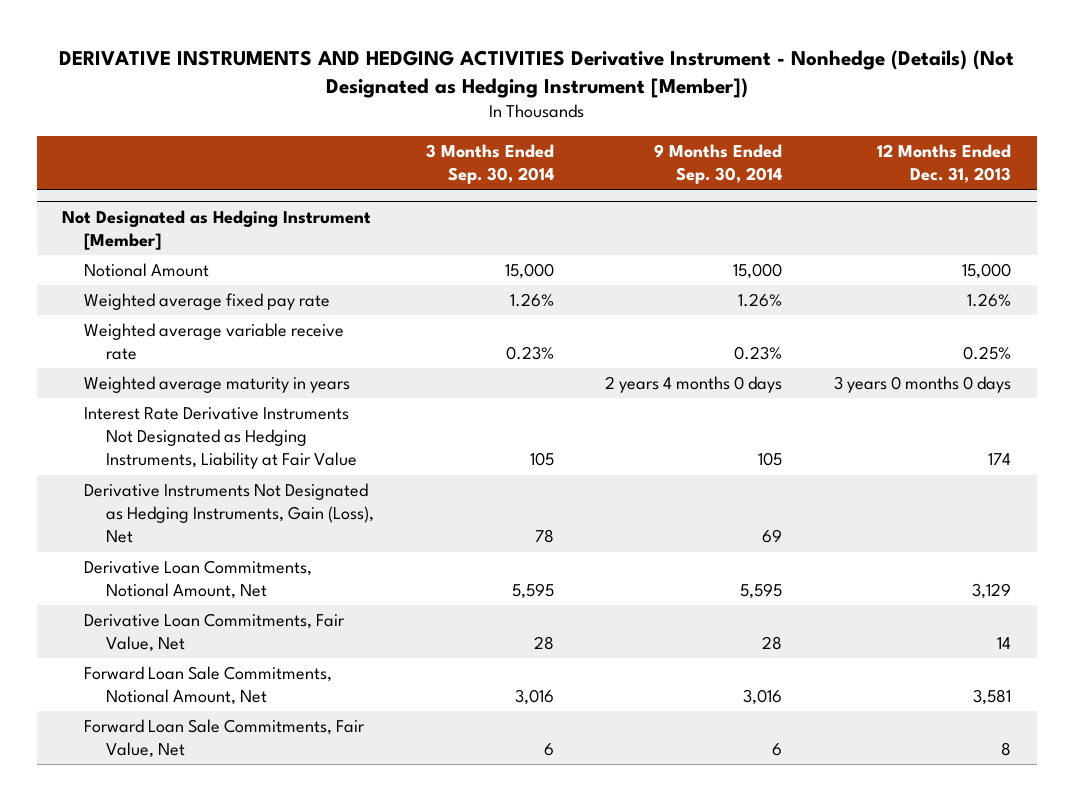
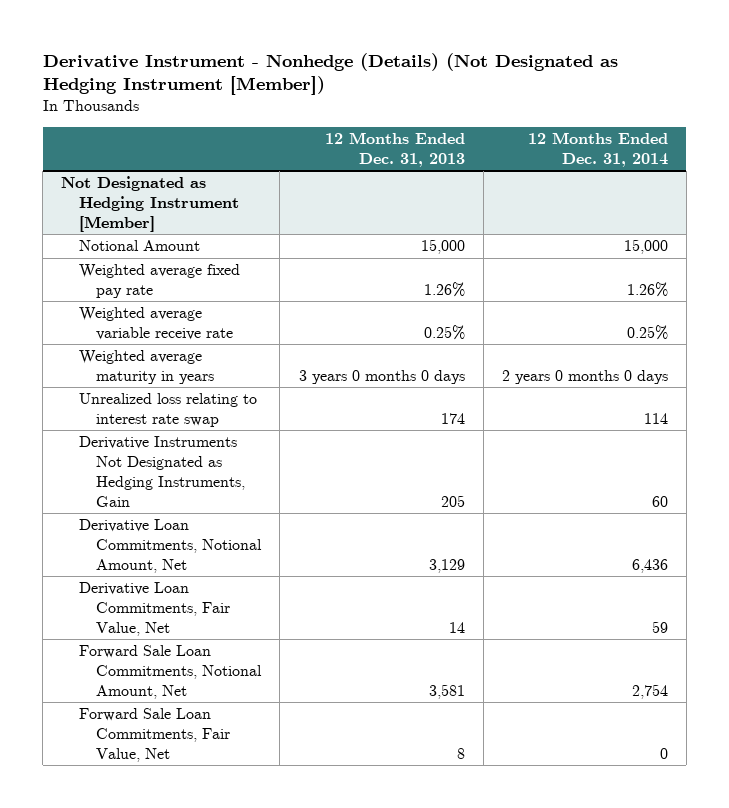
- DERIVATIVE INSTRUMENTS AND HEDGING ACTIVITIES Derivative Instrument - Nonhedge (Details) (Not Designated as Hedging Instrument [Member])
+ Derivative Instrument - Nonhedge (Details) (Not Designated as Hedging Instrument [Member])
- | 3 Months Ended Sep. 30, 2014 | 9 Months Ended Sep. 30, 2014 | 12 Months Ended Dec. 31, 2013
+ | 12 Months Ended Dec. 31, 2013 | 12 Months Ended Dec. 31, 2014
@ Not Designated as Hedging Instrument [Member]
- Interest Rate Derivative Instruments Not Designated as Hedging Instruments, Liability at Fair Value | 105 | 105 | 174
- Derivative Instruments Not Designated as Hedging Instruments, Gain (Loss), Net | 78 | 69 |
+ Unrealized loss relating to interest rate swap | 174 | 114
+ Derivative Instruments Not Designated as Hedging Instruments, Gain | 205 | 60
- Forward Loan Sale Commitments, Notional Amount, Net | 3,016 | 3,016 | 3,581
- Forward Loan Sale Commitments, Fair Value, Net | 6 | 6 | 8
+ Forward Sale Loan Commitments, Notional Amount, Net | 3,581 | 2,754
+ Forward Sale Loan Commitments, Fair Value, Net | 8 | 0

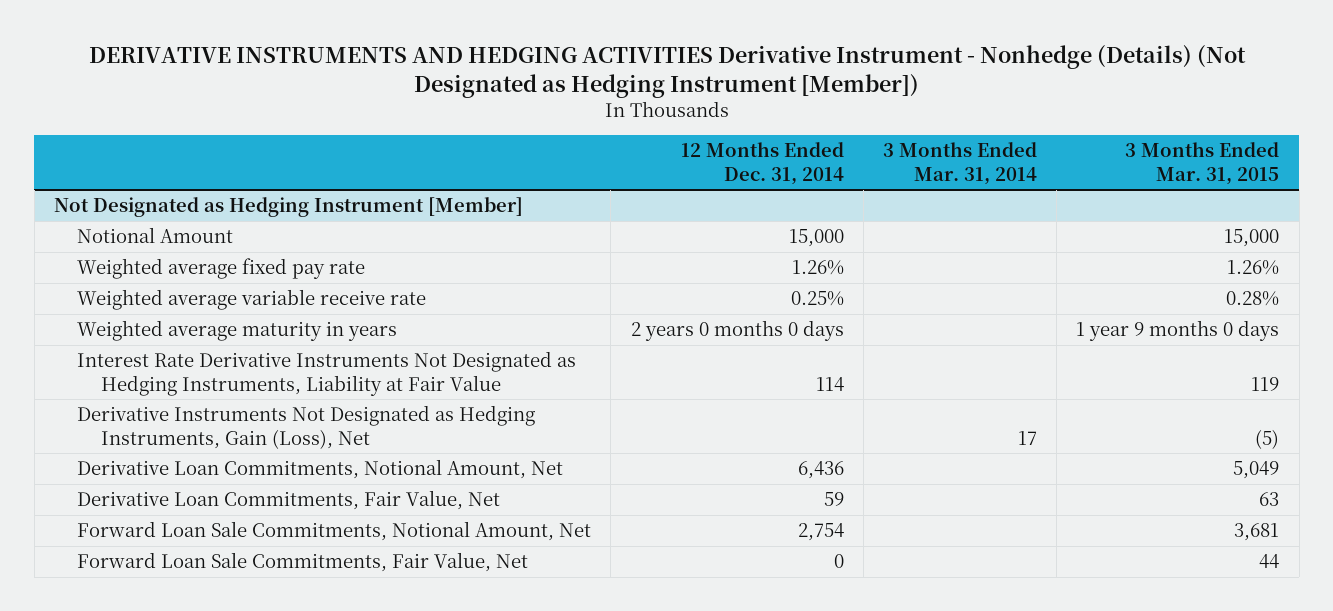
- Derivative Instrument - Nonhedge (Details) (Not Designated as Hedging Instrument [Member])
+ DERIVATIVE INSTRUMENTS AND HEDGING ACTIVITIES Derivative Instrument - Nonhedge (Details) (Not Designated as Hedging Instrument [Member])
- | 12 Months Ended Dec. 31, 2013 | 12 Months Ended Dec. 31, 2014
+ | 12 Months Ended Dec. 31, 2014 | 3 Months Ended Mar. 31, 2014 | 3 Months Ended Mar. 31, 2015
@ Not Designated as Hedging Instrument [Member]
- Unrealized loss relating to interest rate swap | 174 | 114
- Derivative Instruments Not Designated as Hedging Instruments, Gain | 205 | 60
+ Interest Rate Derivative Instruments Not Designated as Hedging Instruments, Liability at Fair Value | 114 | | 119
+ Derivative Instruments Not Designated as Hedging Instruments, Gain (Loss), Net | | 17 | (5)
- Forward Sale Loan Commitments, Notional Amount, Net | 3,581 | 2,754
- Forward Sale Loan Commitments, Fair Value, Net | 8 | 0
+ Forward Loan Sale Commitments, Notional Amount, Net | 2,754 | | 3,681
+ Forward Loan Sale Commitments, Fair Value, Net | 0 | | 44

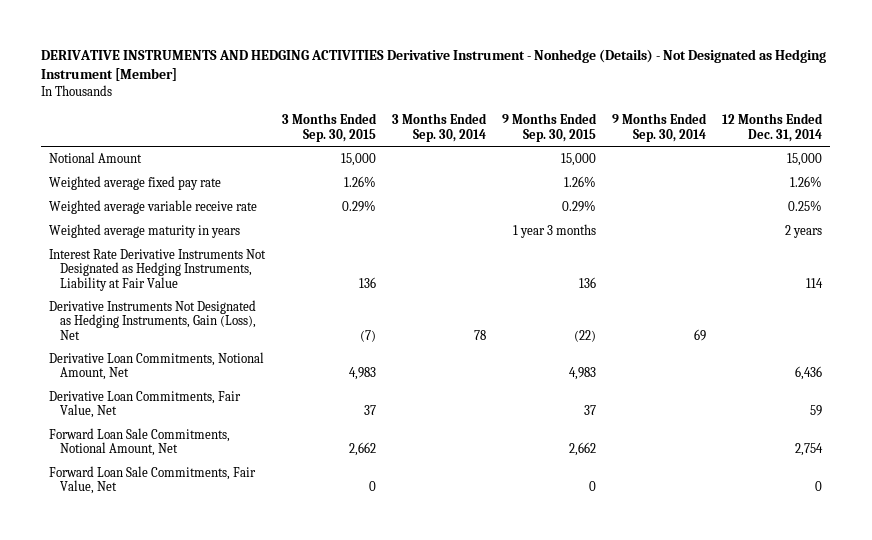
- DERIVATIVE INSTRUMENTS AND HEDGING ACTIVITIES Derivative Instrument - Nonhedge (Details) (Not Designated as Hedging Instrument [Member])
+ DERIVATIVE INSTRUMENTS AND HEDGING ACTIVITIES Derivative Instrument - Nonhedge (Details) - Not Designated as Hedging Instrument [Member]
- | 12 Months Ended Dec. 31, 2014 | 3 Months Ended Mar. 31, 2014 | 3 Months Ended Mar. 31, 2015
+ | 3 Months Ended Sep. 30, 2015 | 3 Months Ended Sep. 30, 2014 | 9 Months Ended Sep. 30, 2015 | 9 Months Ended Sep. 30, 2014 | 12 Months Ended Dec. 31, 2014
- Not Designated as Hedging Instrument [Member]
- Weighted average maturity in years | 2 years 0 months 0 days | | 1 year 9 months 0 days
+ Weighted average maturity in years | | | 1 year 3 months | | 2 years

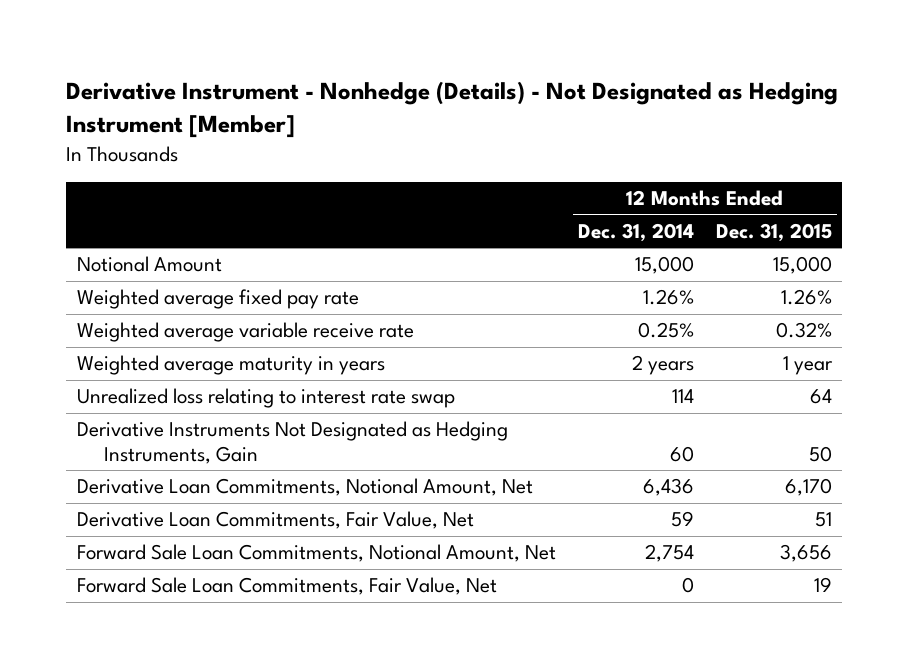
- DERIVATIVE INSTRUMENTS AND HEDGING ACTIVITIES Derivative Instrument - Nonhedge (Details) - Not Designated as Hedging Instrument [Member]
+ Derivative Instrument - Nonhedge (Details) - Not Designated as Hedging Instrument [Member]
- | 3 Months Ended Sep. 30, 2015 | 3 Months Ended Sep. 30, 2014 | 9 Months Ended Sep. 30, 2015 | 9 Months Ended Sep. 30, 2014 | 12 Months Ended Dec. 31, 2014
+ | 12 Months Ended Dec. 31, 2014 | 12 Months Ended Dec. 31, 2015
- Interest Rate Derivative Instruments Not Designated as Hedging Instruments, Liability at Fair Value | 136 | | 136 | | 114
- Derivative Instruments Not Designated as Hedging Instruments, Gain (Loss), Net | (7) | 78 | (22) | 69 |
+ Unrealized loss relating to interest rate swap | 114 | 64
+ Derivative Instruments Not Designated as Hedging Instruments, Gain | 60 | 50
- Forward Loan Sale Commitments, Notional Amount, Net | 2,662 | | 2,662 | | 2,754
- Forward Loan Sale Commitments, Fair Value, Net | 0 | | 0 | | 0
+ Forward Sale Loan Commitments, Notional Amount, Net | 2,754 | 3,656
+ Forward Sale Loan Commitments, Fair Value, Net | 0 | 19

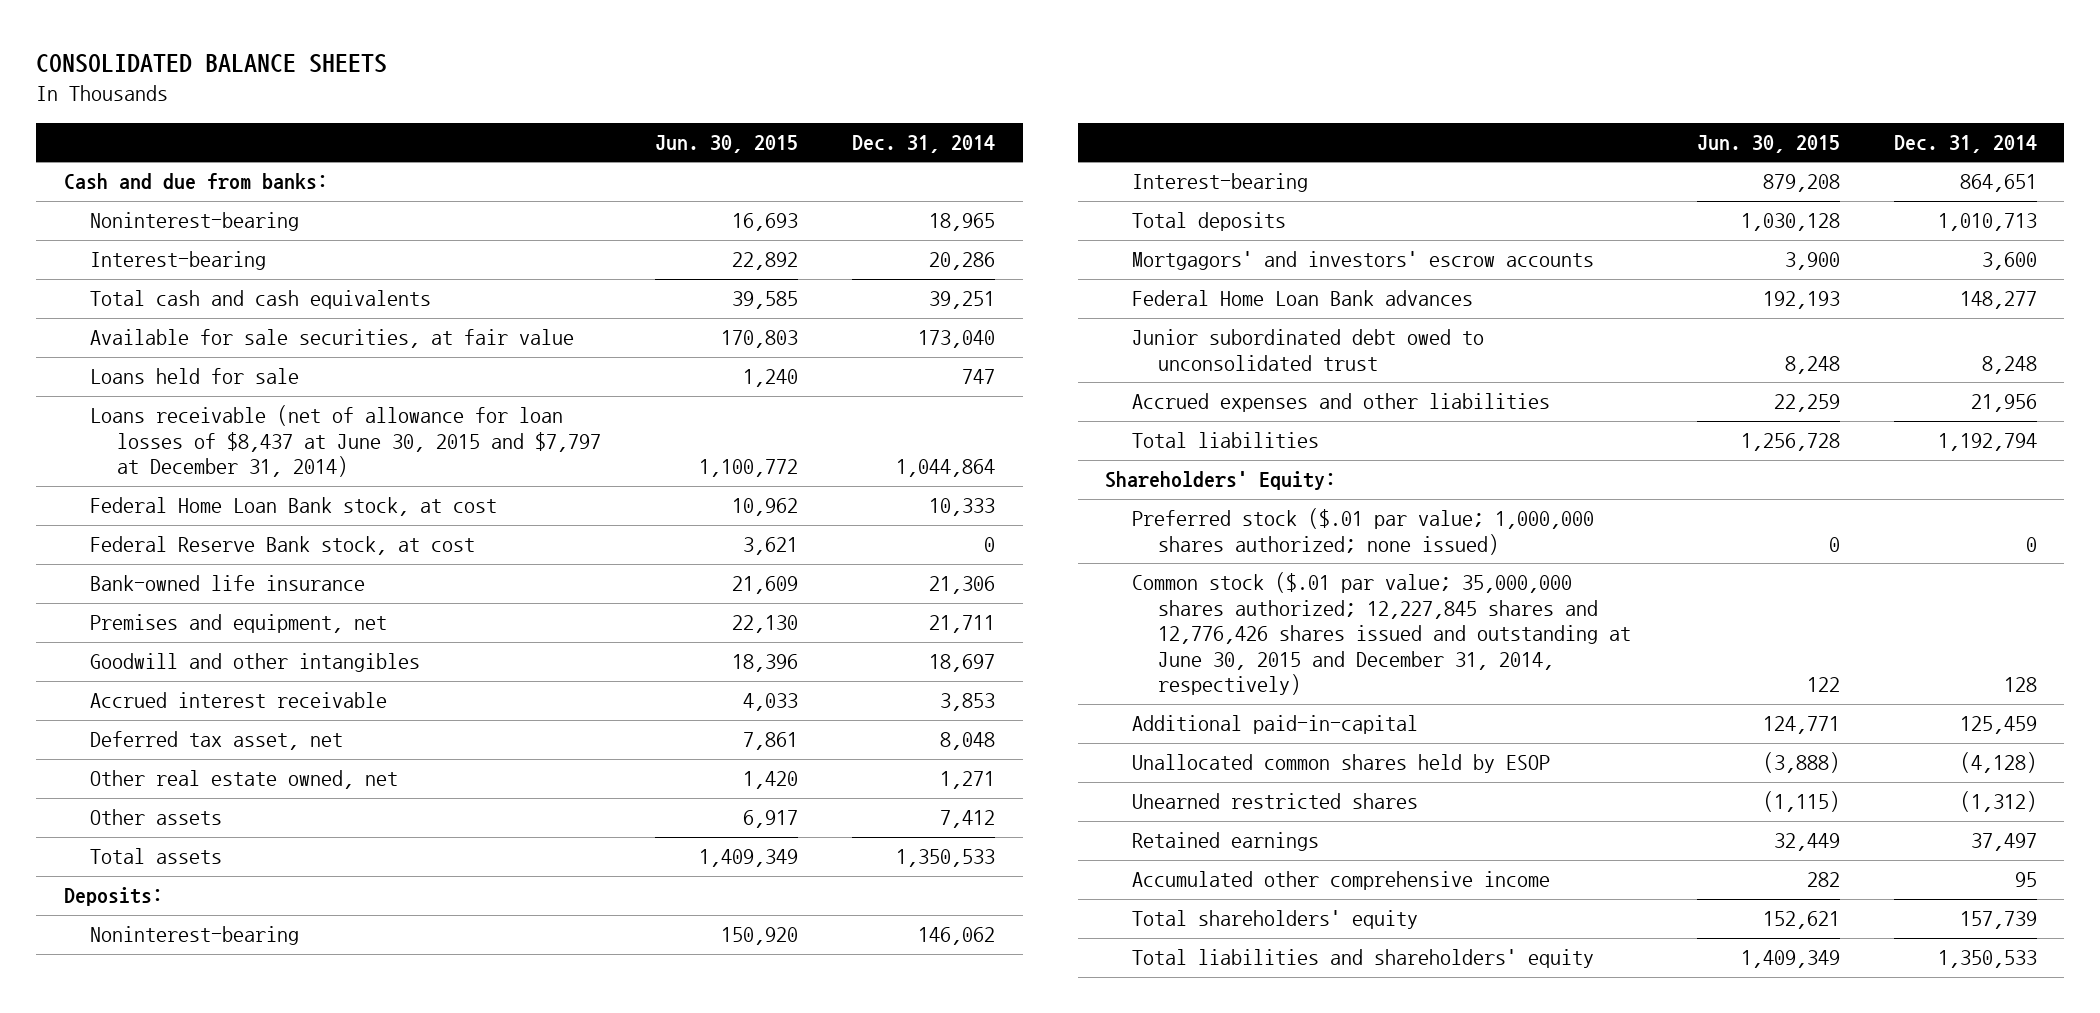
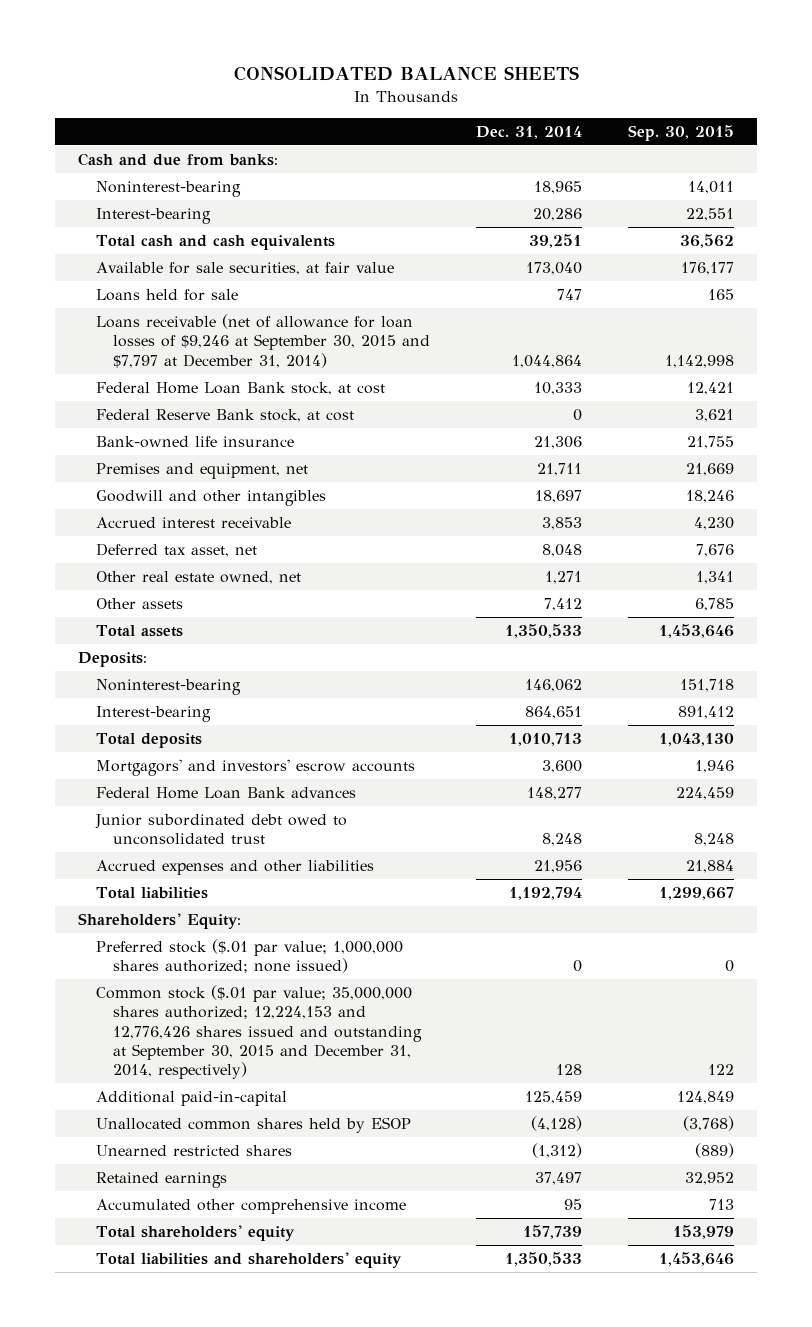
- | Jun. 30, 2015 | Dec. 31, 2014
+ | Dec. 31, 2014 | Sep. 30, 2015
- Loans receivable (net of allowance for loan losses of $8,437 at June 30, 2015 and $7,797 at December 31, 2014) | 1,100,772 | 1,044,864
+ Loans receivable (net of allowance for loan losses of $9,246 at September 30, 2015 and $7,797 at December 31, 2014) | 1,044,864 | 1,142,998
- Common stock ($.01 par value; 35,000,000 shares authorized; 12,227,845 shares and 12,776,426 shares issued and outstanding at June 30, 2015 and December 31, 2014, respectively) | 122 | 128
+ Common stock ($.01 par value; 35,000,000 shares authorized; 12,224,153 and 12,776,426 shares issued and outstanding at September 30, 2015 and December 31, 2014, respectively) | 128 | 122

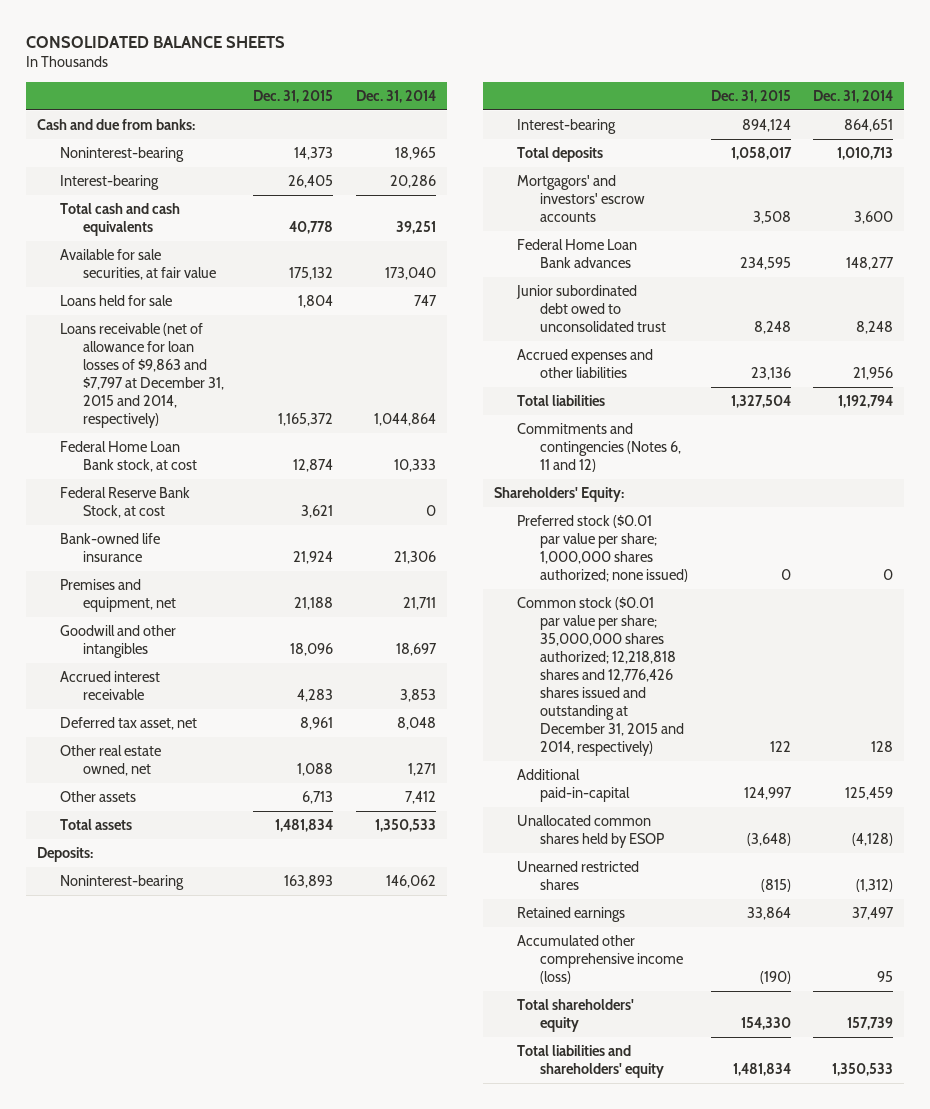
- | Dec. 31, 2014 | Sep. 30, 2015
+ | Dec. 31, 2015 | Dec. 31, 2014
- Loans receivable (net of allowance for loan losses of $9,246 at September 30, 2015 and $7,797 at December 31, 2014) | 1,044,864 | 1,142,998
+ Loans receivable (net of allowance for loan losses of $9,863 and $7,797 at December 31, 2015 and 2014, respectively) | 1,165,372 | 1,044,864
- Federal Reserve Bank stock, at cost | 0 | 3,621
+ Federal Reserve Bank Stock, at cost | 3,621 | 0
+ Commitments and contingencies (Notes 6, 11 and 12)
- Preferred stock ($.01 par value; 1,000,000 shares authorized; none issued) | 0 | 0
- Common stock ($.01 par value; 35,000,000 shares authorized; 12,224,153 and 12,776,426 shares issued and outstanding at September 30, 2015 and December 31, 2014, respectively) | 128 | 122
+ Preferred stock ($0.01 par value per share; 1,000,000 shares authorized; none issued) | 0 | 0
+ Common stock ($0.01 par value per share; 35,000,000 shares authorized; 12,218,818 shares and 12,776,426 shares issued and outstanding at December 31, 2015 and 2014, respectively) | 122 | 128
- Accumulated other comprehensive income | 95 | 713
+ Accumulated other comprehensive income (loss) | (190) | 95

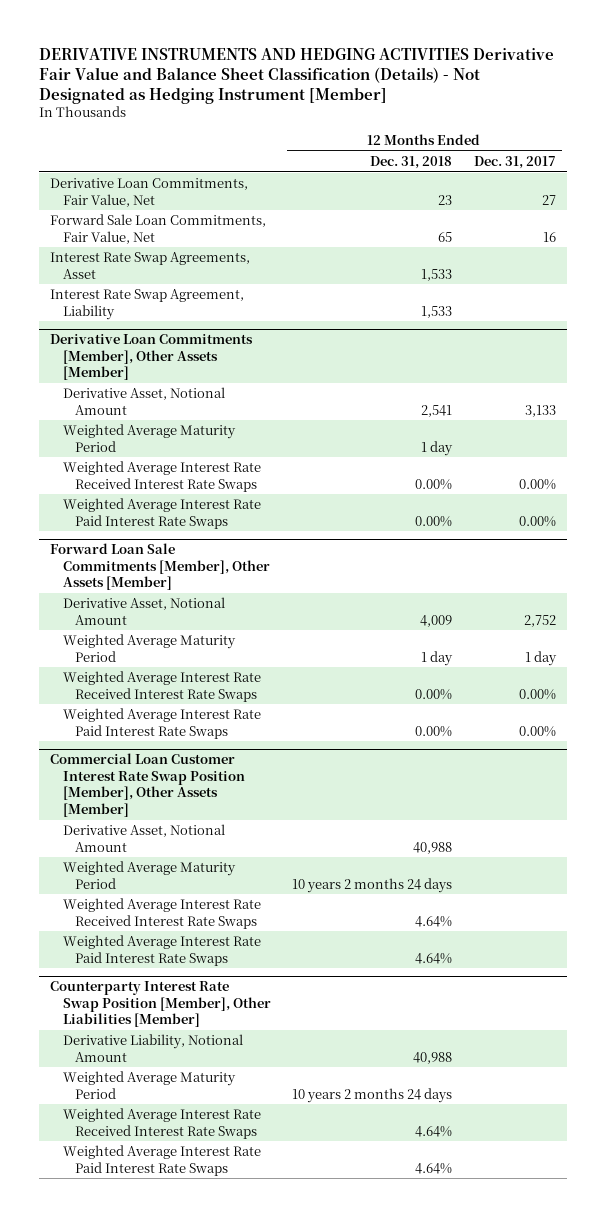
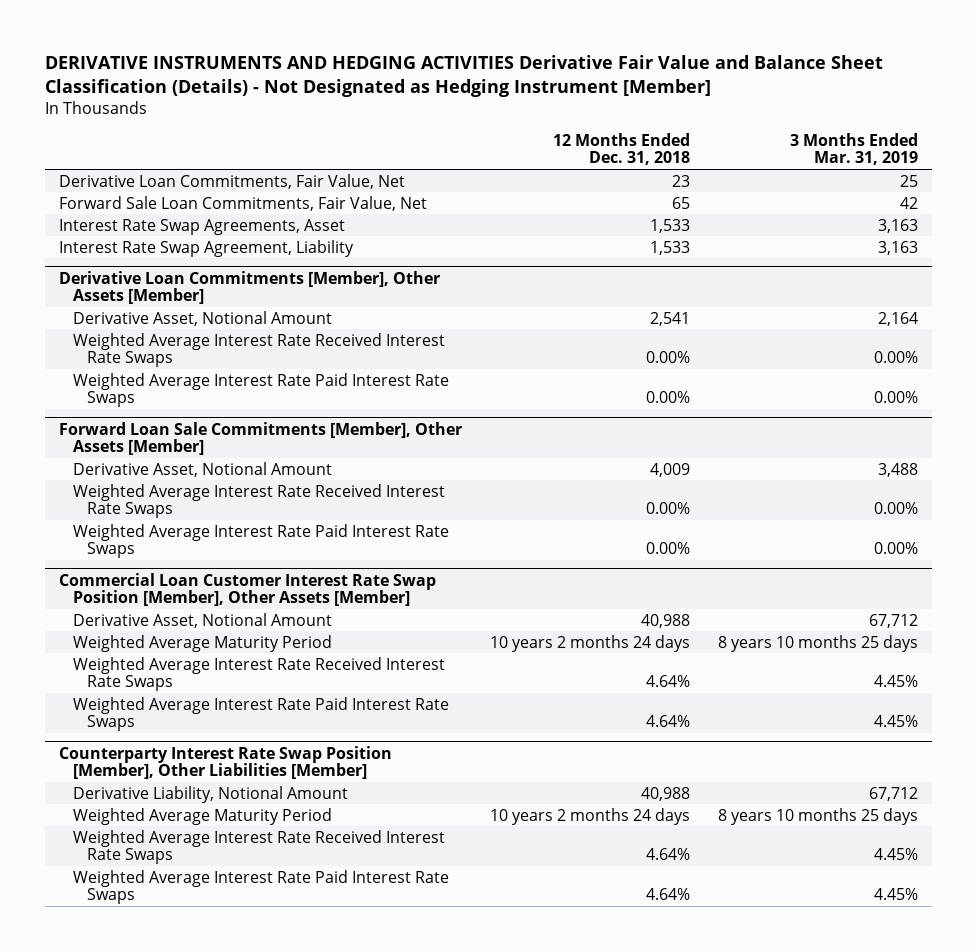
- | 12 Months Ended Dec. 31, 2018 | 12 Months Ended Dec. 31, 2017
+ | 12 Months Ended Dec. 31, 2018 | 3 Months Ended Mar. 31, 2019
@ Derivative Loan Commitments [Member], Other Assets [Member]
- Weighted Average Maturity Period | 1 day |
@ Forward Loan Sale Commitments [Member], Other Assets [Member]
- Weighted Average Maturity Period | 1 day | 1 day

